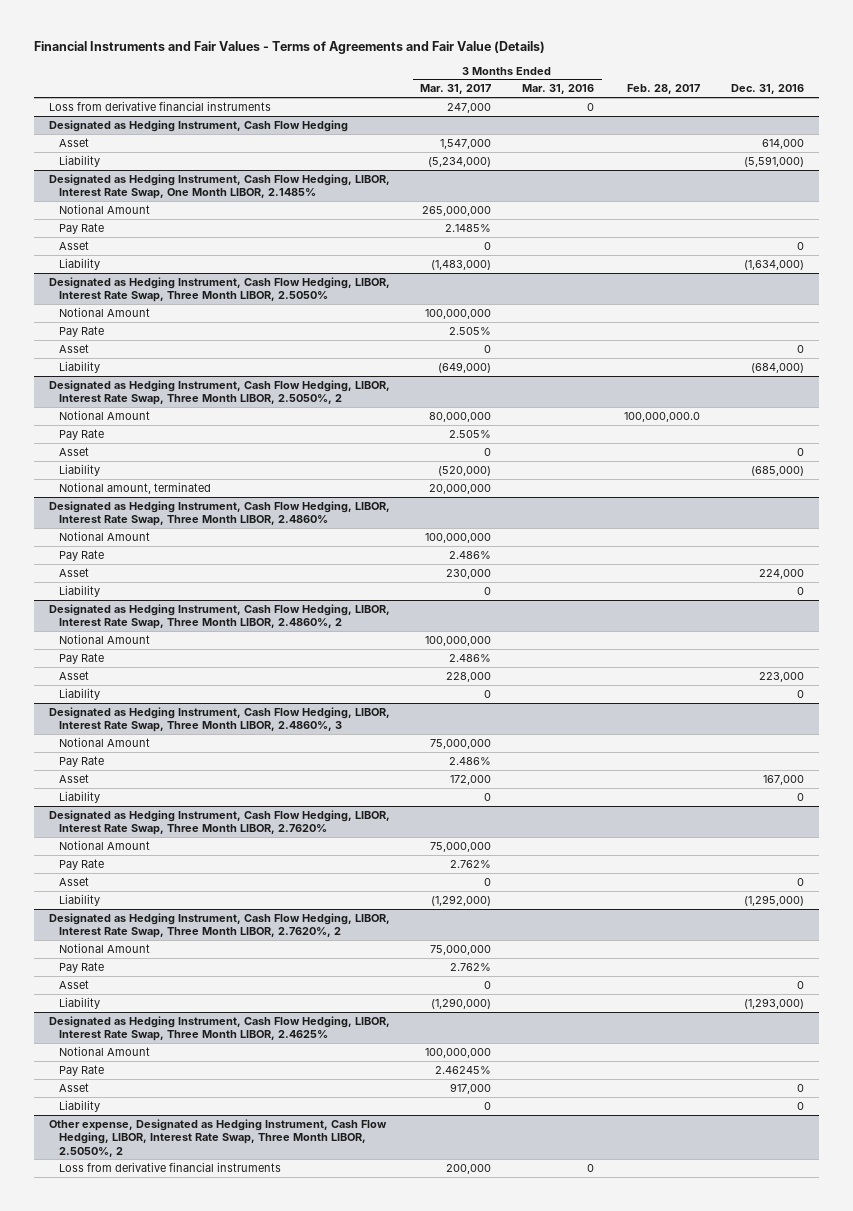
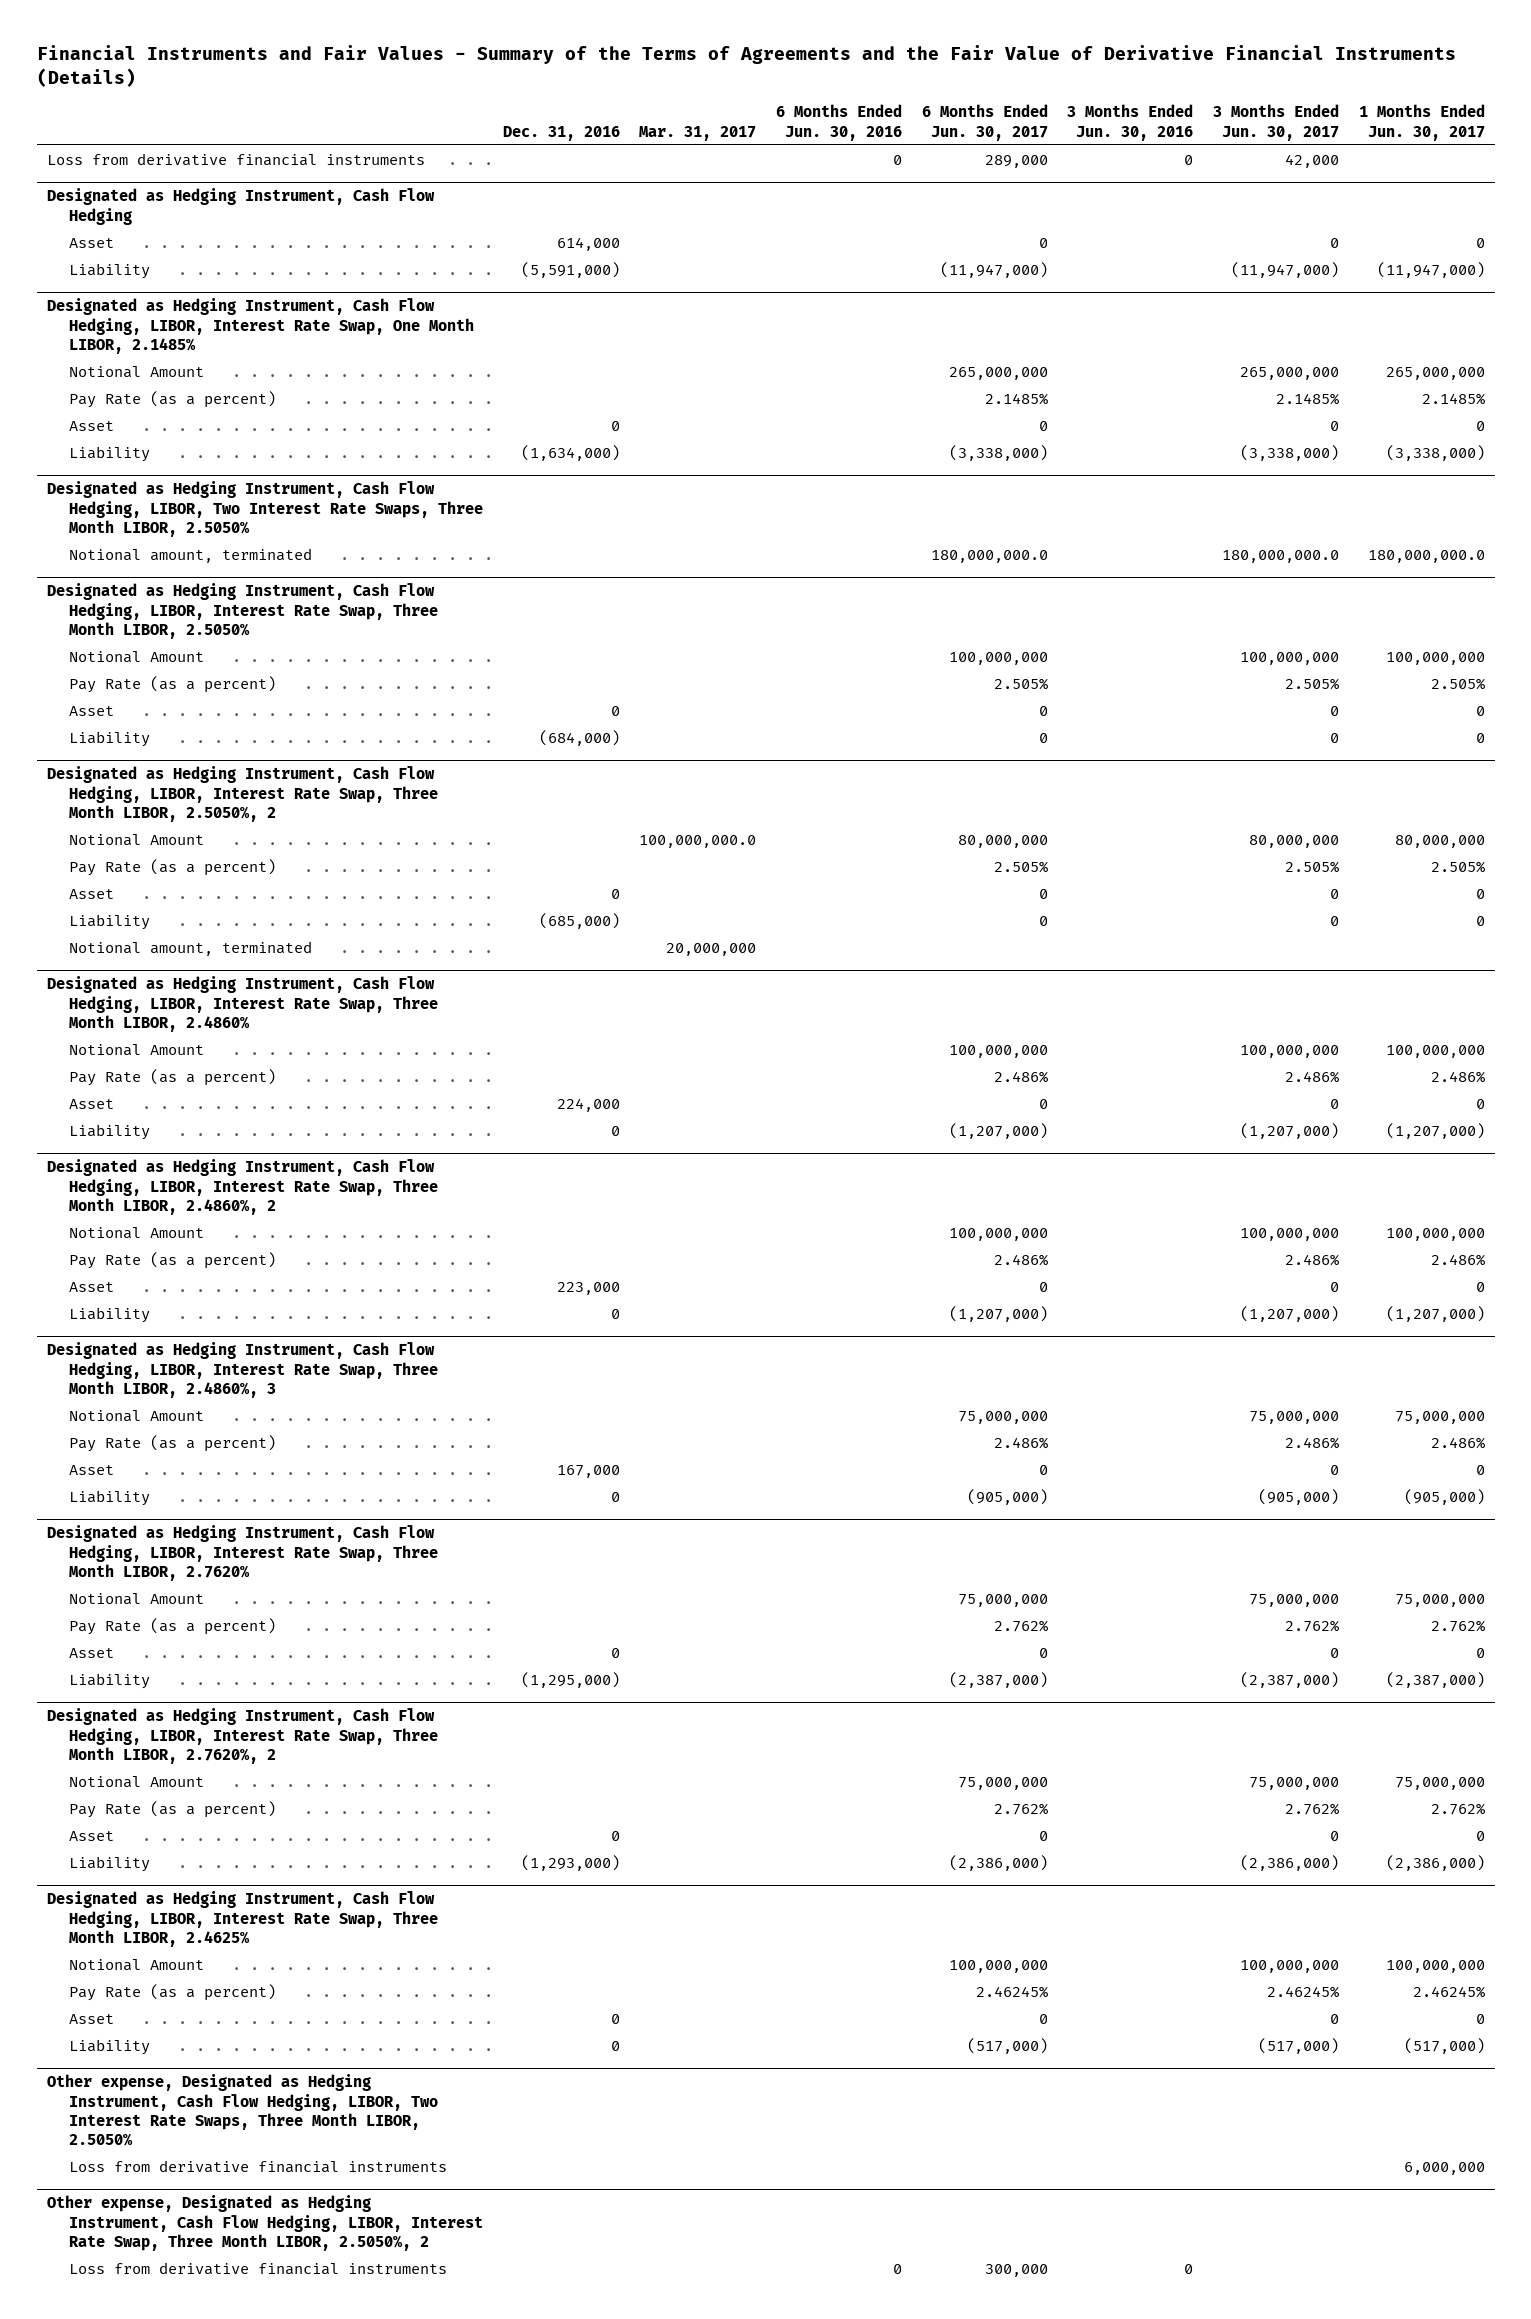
- Financial Instruments and Fair Values - Terms of Agreements and Fair Value (Details)
+ Financial Instruments and Fair Values - Summary of the Terms of Agreements and the Fair Value of Derivative Financial Instruments (Details)
- | 3 Months Ended Mar. 31, 2017 | 3 Months Ended Mar. 31, 2016 | Feb. 28, 2017 | Dec. 31, 2016
+ | Dec. 31, 2016 | Mar. 31, 2017 | 6 Months Ended Jun. 30, 2016 | 6 Months Ended Jun. 30, 2017 | 3 Months Ended Jun. 30, 2016 | 3 Months Ended Jun. 30, 2017 | 1 Months Ended Jun. 30, 2017
@ Designated as Hedging Instrument, Cash Flow Hedging, LIBOR, Interest Rate Swap, One Month LIBOR, 2.1485%
- Pay Rate | 2.1485% | | |
+ Pay Rate (as a percent) | | | | 2.1485% | | 2.1485% | 2.1485%
+ Designated as Hedging Instrument, Cash Flow Hedging, LIBOR, Two Interest Rate Swaps, Three Month LIBOR, 2.5050%
+ Notional amount, terminated | | | | 180,000,000.0 | | 180,000,000.0 | 180,000,000.0
@ Designated as Hedging Instrument, Cash Flow Hedging, LIBOR, Interest Rate Swap, Three Month LIBOR, 2.5050%
- Pay Rate | 2.505% | | |
+ Pay Rate (as a percent) | | | | 2.505% | | 2.505% | 2.505%
@ Designated as Hedging Instrument, Cash Flow Hedging, LIBOR, Interest Rate Swap, Three Month LIBOR, 2.5050%, 2
- Pay Rate | 2.505% | | |
+ Pay Rate (as a percent) | | | | 2.505% | | 2.505% | 2.505%
@ Designated as Hedging Instrument, Cash Flow Hedging, LIBOR, Interest Rate Swap, Three Month LIBOR, 2.4860%
- Pay Rate | 2.486% | | |
+ Pay Rate (as a percent) | | | | 2.486% | | 2.486% | 2.486%
@ Designated as Hedging Instrument, Cash Flow Hedging, LIBOR, Interest Rate Swap, Three Month LIBOR, 2.4860%, 2
- Pay Rate | 2.486% | | |
+ Pay Rate (as a percent) | | | | 2.486% | | 2.486% | 2.486%
@ Designated as Hedging Instrument, Cash Flow Hedging, LIBOR, Interest Rate Swap, Three Month LIBOR, 2.4860%, 3
- Pay Rate | 2.486% | | |
+ Pay Rate (as a percent) | | | | 2.486% | | 2.486% | 2.486%
@ Designated as Hedging Instrument, Cash Flow Hedging, LIBOR, Interest Rate Swap, Three Month LIBOR, 2.7620%
- Pay Rate | 2.762% | | |
+ Pay Rate (as a percent) | | | | 2.762% | | 2.762% | 2.762%
@ Designated as Hedging Instrument, Cash Flow Hedging, LIBOR, Interest Rate Swap, Three Month LIBOR, 2.7620%, 2
- Pay Rate | 2.762% | | |
+ Pay Rate (as a percent) | | | | 2.762% | | 2.762% | 2.762%
@ Designated as Hedging Instrument, Cash Flow Hedging, LIBOR, Interest Rate Swap, Three Month LIBOR, 2.4625%
- Pay Rate | 2.46245% | | |
+ Pay Rate (as a percent) | | | | 2.46245% | | 2.46245% | 2.46245%
+ Other expense, Designated as Hedging Instrument, Cash Flow Hedging, LIBOR, Two Interest Rate Swaps, Three Month LIBOR, 2.5050%
+ Loss from derivative financial instruments | | | | | | | 6,000,000

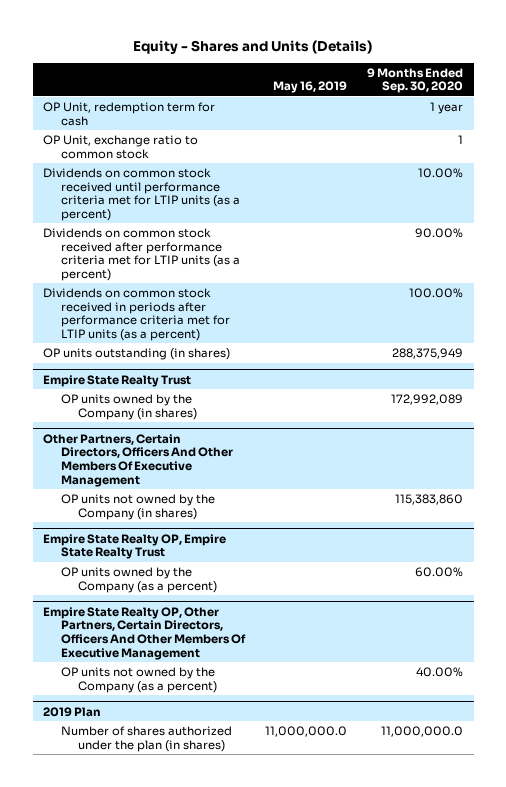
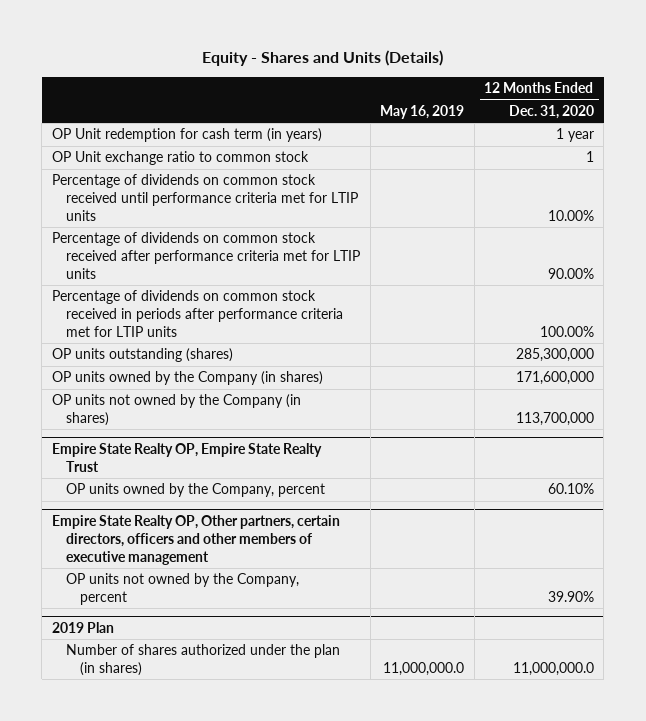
- | May 16, 2019 | 9 Months Ended Sep. 30, 2020
+ | May 16, 2019 | 12 Months Ended Dec. 31, 2020
- OP Unit, redemption term for cash | | 1 year
- OP Unit, exchange ratio to common stock | | 1
- Dividends on common stock received until performance criteria met for LTIP units (as a percent) | | 10.00%
- Dividends on common stock received after performance criteria met for LTIP units (as a percent) | | 90.00%
- Dividends on common stock received in periods after performance criteria met for LTIP units (as a percent) | | 100.00%
- OP units outstanding (in shares) | | 288,375,949
- Empire State Realty Trust
- OP units owned by the Company (in shares) | | 172,992,089
- Other Partners, Certain Directors, Officers And Other Members Of Executive Management
- OP units not owned by the Company (in shares) | | 115,383,860
+ OP Unit redemption for cash term (in years) | | 1 year
+ OP Unit exchange ratio to common stock | | 1
+ Percentage of dividends on common stock received until performance criteria met for LTIP units | | 10.00%
+ Percentage of dividends on common stock received after performance criteria met for LTIP units | | 90.00%
+ Percentage of dividends on common stock received in periods after performance criteria met for LTIP units | | 100.00%
+ OP units outstanding (shares) | | 285,300,000
+ OP units owned by the Company (in shares) | | 171,600,000
+ OP units not owned by the Company (in shares) | | 113,700,000
@ Empire State Realty OP, Empire State Realty Trust
- OP units owned by the Company (as a percent) | | 60.00%
- Empire State Realty OP, Other Partners, Certain Directors, Officers And Other Members Of Executive Management
- OP units not owned by the Company (as a percent) | | 40.00%
@ Empire State Realty OP, Empire State Realty Trust
+ OP units owned by the Company, percent | | 60.10%
+ Empire State Realty OP, Other partners, certain directors, officers and other members of executive management
+ OP units not owned by the Company, percent | | 39.90%

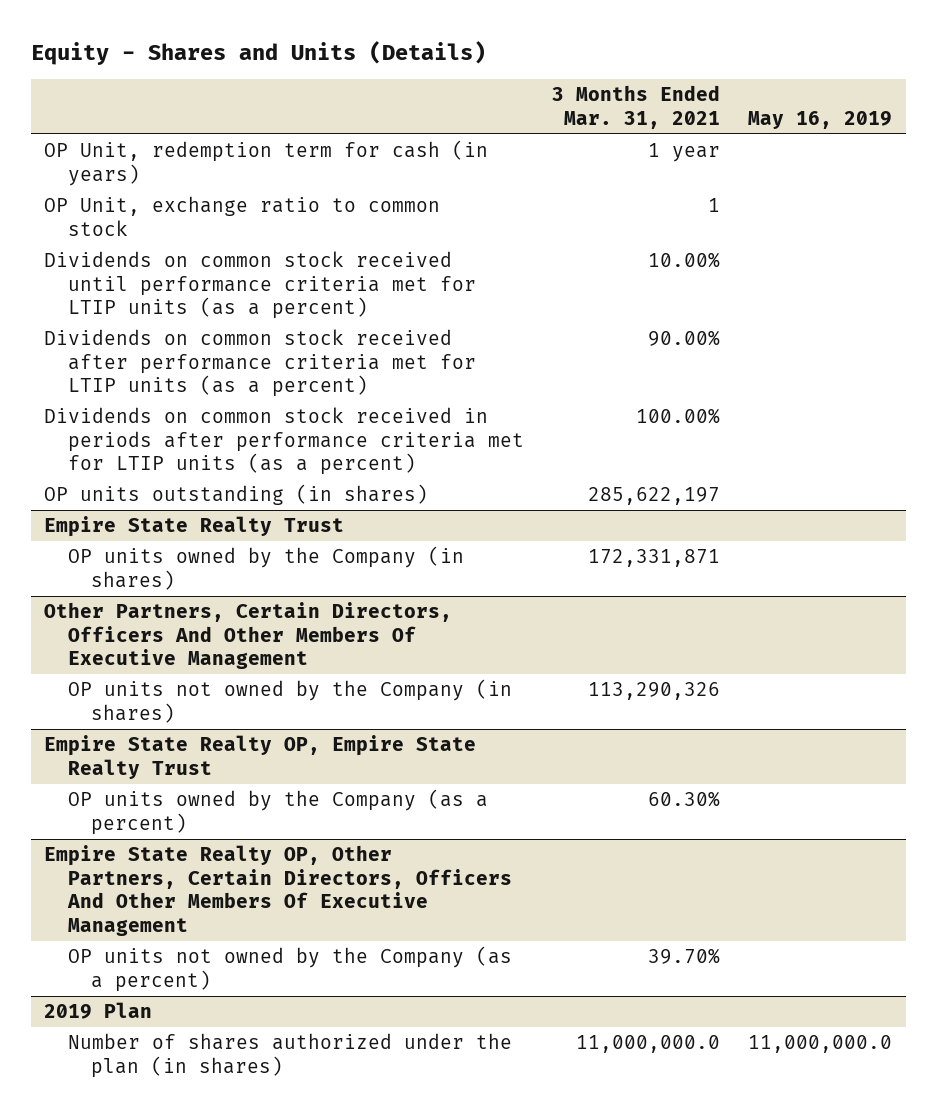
- | May 16, 2019 | 12 Months Ended Dec. 31, 2020
+ | 3 Months Ended Mar. 31, 2021 | May 16, 2019
- OP Unit redemption for cash term (in years) | | 1 year
- OP Unit exchange ratio to common stock | | 1
- Percentage of dividends on common stock received until performance criteria met for LTIP units | | 10.00%
- Percentage of dividends on common stock received after performance criteria met for LTIP units | | 90.00%
- Percentage of dividends on common stock received in periods after performance criteria met for LTIP units | | 100.00%
- OP units outstanding (shares) | | 285,300,000
- OP units owned by the Company (in shares) | | 171,600,000
- OP units not owned by the Company (in shares) | | 113,700,000
+ OP Unit, redemption term for cash (in years) | 1 year |
+ OP Unit, exchange ratio to common stock | 1 |
+ Dividends on common stock received until performance criteria met for LTIP units (as a percent) | 10.00% |
+ Dividends on common stock received after performance criteria met for LTIP units (as a percent) | 90.00% |
+ Dividends on common stock received in periods after performance criteria met for LTIP units (as a percent) | 100.00% |
+ OP units outstanding (in shares) | 285,622,197 |
+ Empire State Realty Trust
+ OP units owned by the Company (in shares) | 172,331,871 |
+ Other Partners, Certain Directors, Officers And Other Members Of Executive Management
+ OP units not owned by the Company (in shares) | 113,290,326 |
@ Empire State Realty OP, Empire State Realty Trust
- OP units owned by the Company, percent | | 60.10%
- Empire State Realty OP, Other partners, certain directors, officers and other members of executive management
- OP units not owned by the Company, percent | | 39.90%
@ Empire State Realty OP, Empire State Realty Trust
+ OP units owned by the Company (as a percent) | 60.30% |
+ Empire State Realty OP, Other Partners, Certain Directors, Officers And Other Members Of Executive Management
+ OP units not owned by the Company (as a percent) | 39.70% |

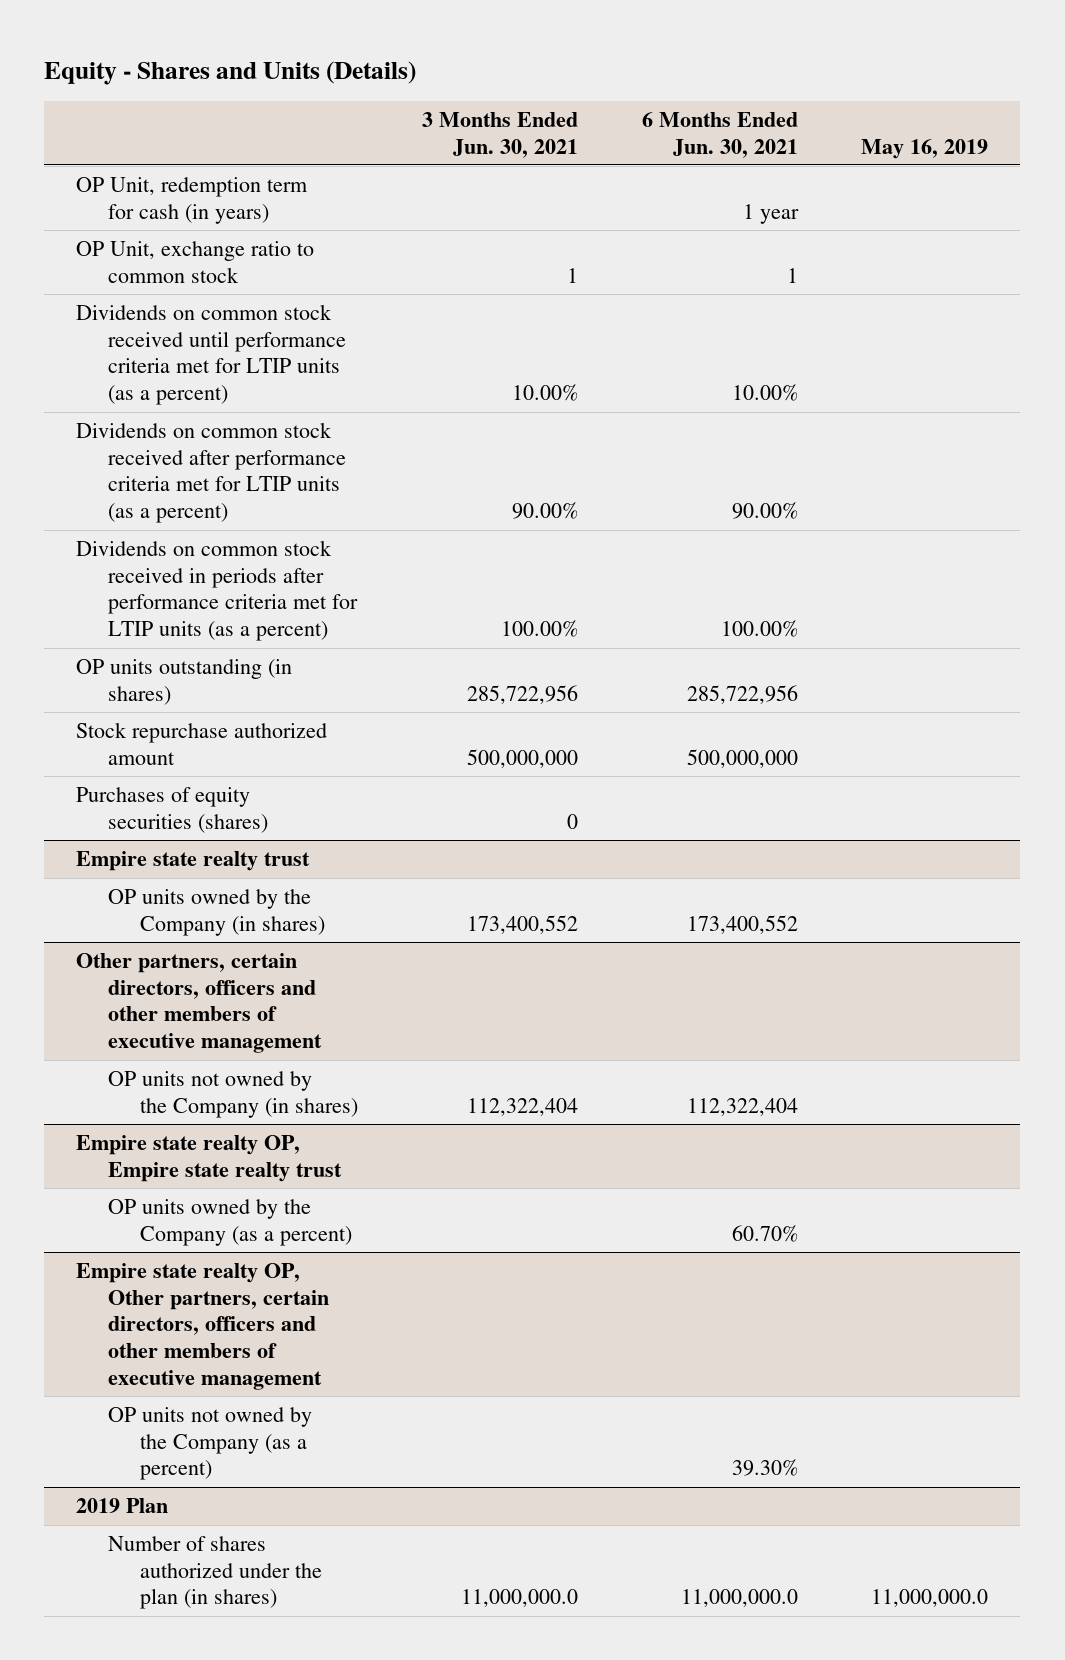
- | 3 Months Ended Mar. 31, 2021 | May 16, 2019
+ | 3 Months Ended Jun. 30, 2021 | 6 Months Ended Jun. 30, 2021 | May 16, 2019
- Empire State Realty Trust
+ Stock repurchase authorized amount | 500,000,000 | 500,000,000 |
+ Purchases of equity securities (shares) | 0 | |
+ Empire state realty trust
- Other Partners, Certain Directors, Officers And Other Members Of Executive Management
+ Other partners, certain directors, officers and other members of executive management
- Empire State Realty OP, Empire State Realty Trust
+ Empire state realty OP, Empire state realty trust
- Empire State Realty OP, Other Partners, Certain Directors, Officers And Other Members Of Executive Management
+ Empire state realty OP, Other partners, certain directors, officers and other members of executive management

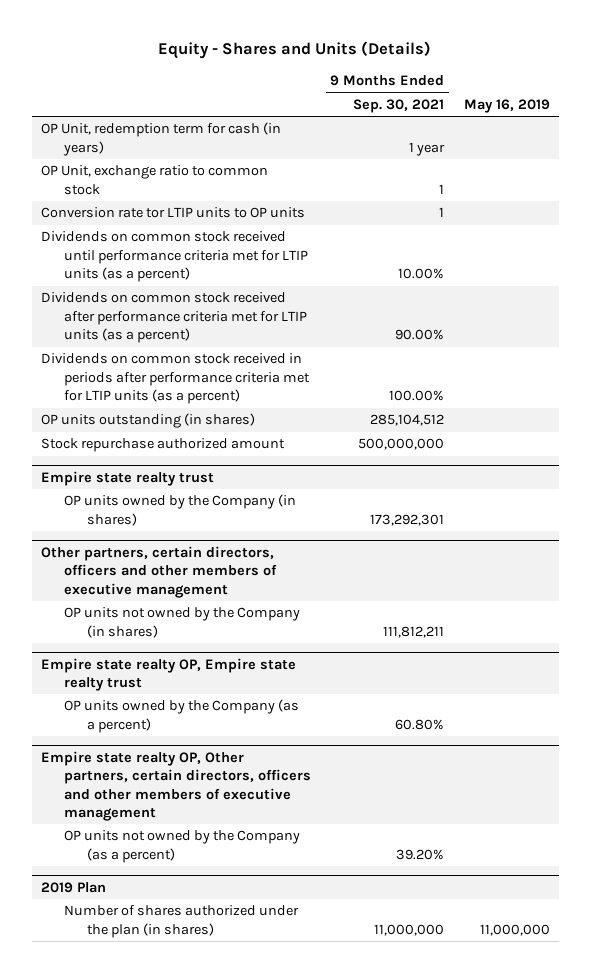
- | 3 Months Ended Jun. 30, 2021 | 6 Months Ended Jun. 30, 2021 | May 16, 2019
+ | 9 Months Ended Sep. 30, 2021 | May 16, 2019
+ Conversion rate tor LTIP units to OP units | 1 |
- Purchases of equity securities (shares) | 0 | |
@ 2019 Plan
- Number of shares authorized under the plan (in shares) | 11,000,000.0 | 11,000,000.0 | 11,000,000.0
+ Number of shares authorized under the plan (in shares) | 11,000,000 | 11,000,000

